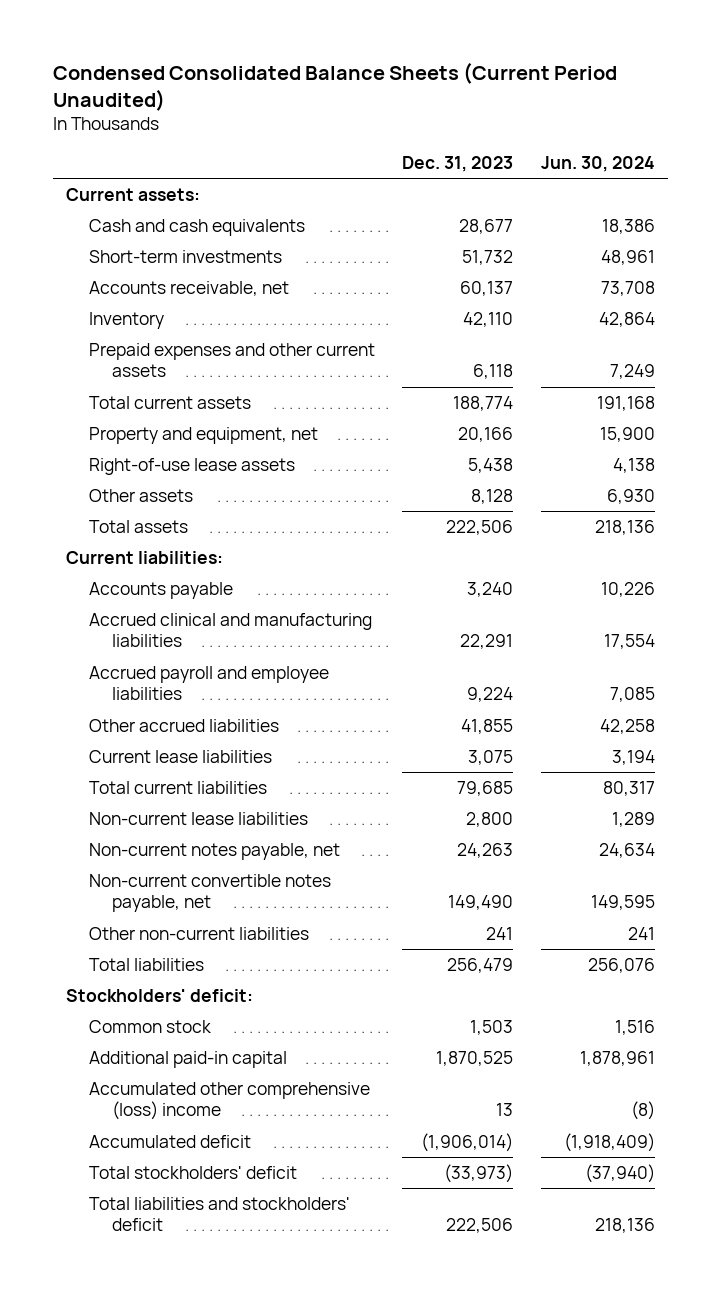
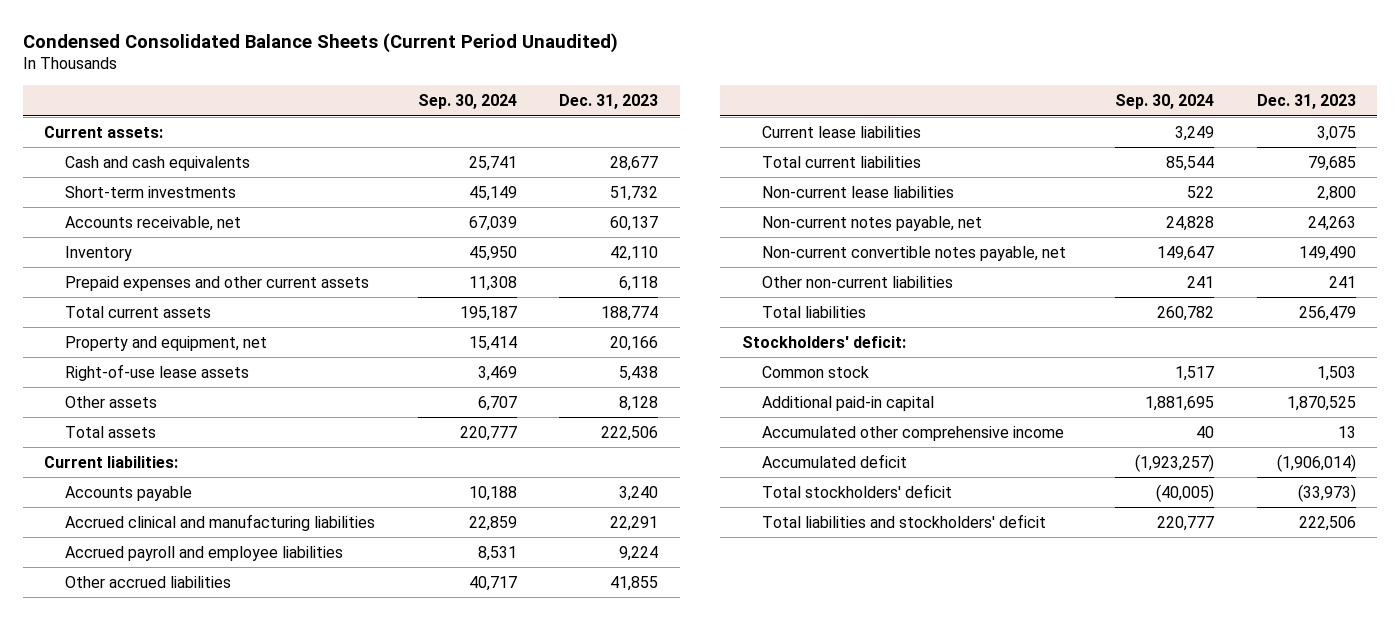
- | Dec. 31, 2023 | Jun. 30, 2024
+ | Sep. 30, 2024 | Dec. 31, 2023
- Accumulated other comprehensive (loss) income | 13 | (8)
+ Accumulated other comprehensive income | 40 | 13

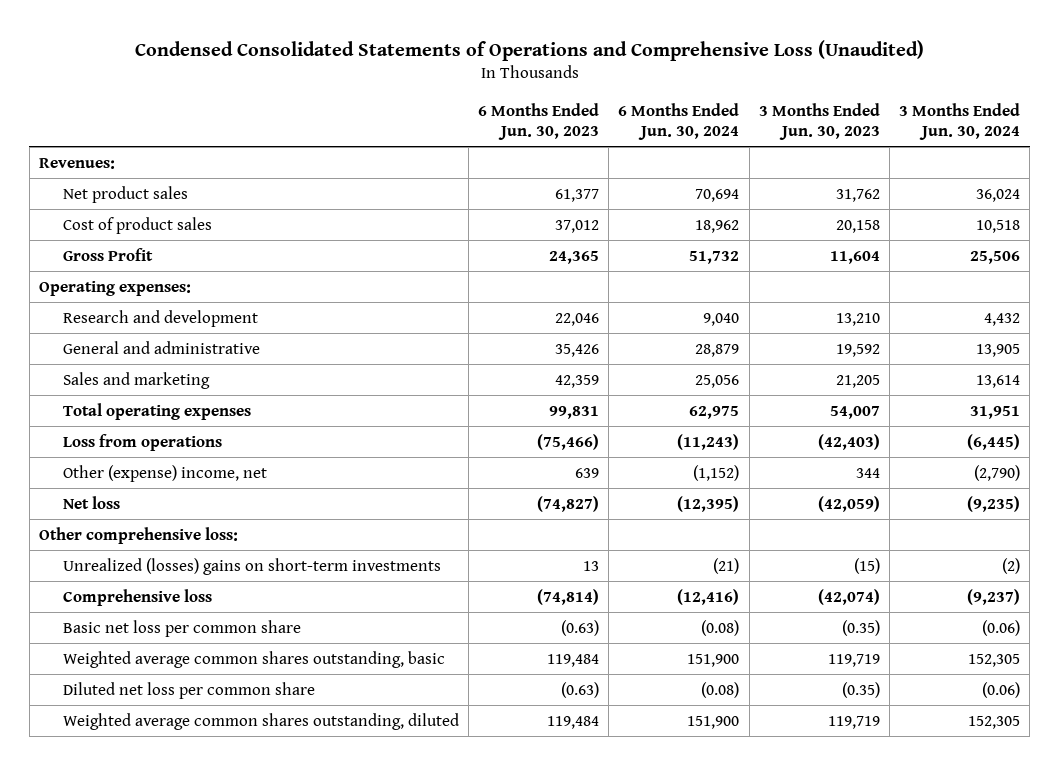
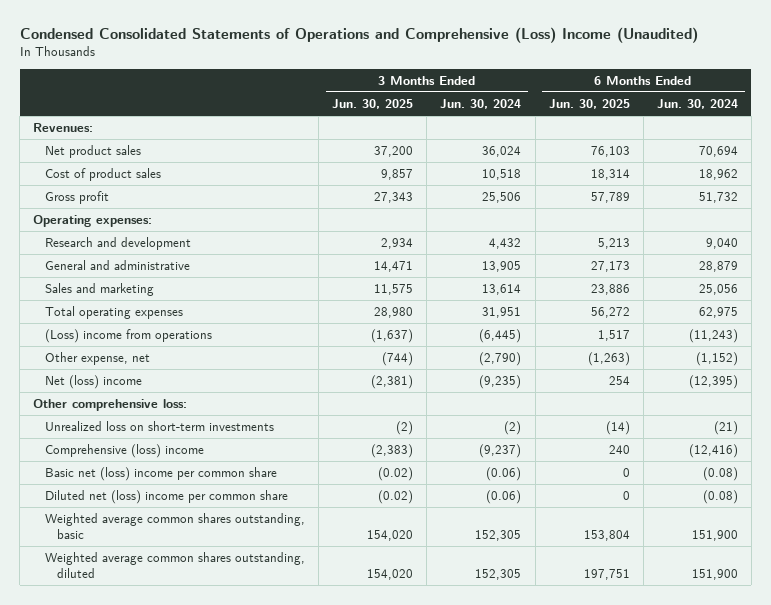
- Condensed Consolidated Statements of Operations and Comprehensive Loss (Unaudited)
+ Condensed Consolidated Statements of Operations and Comprehensive (Loss) Income (Unaudited)
- | 6 Months Ended Jun. 30, 2023 | 6 Months Ended Jun. 30, 2024 | 3 Months Ended Jun. 30, 2023 | 3 Months Ended Jun. 30, 2024
+ | 3 Months Ended Jun. 30, 2025 | 3 Months Ended Jun. 30, 2024 | 6 Months Ended Jun. 30, 2025 | 6 Months Ended Jun. 30, 2024
- Gross Profit | 24,365 | 51,732 | 11,604 | 25,506
+ Gross profit | 27,343 | 25,506 | 57,789 | 51,732
- Loss from operations | (75,466) | (11,243) | (42,403) | (6,445)
- Other (expense) income, net | 639 | (1,152) | 344 | (2,790)
- Net loss | (74,827) | (12,395) | (42,059) | (9,235)
+ (Loss) income from operations | (1,637) | (6,445) | 1,517 | (11,243)
+ Other expense, net | (744) | (2,790) | (1,263) | (1,152)
+ Net (loss) income | (2,381) | (9,235) | 254 | (12,395)
- Unrealized (losses) gains on short-term investments | 13 | (21) | (15) | (2)
- Comprehensive loss | (74,814) | (12,416) | (42,074) | (9,237)
- Basic net loss per common share | (0.63) | (0.08) | (0.35) | (0.06)
+ Unrealized loss on short-term investments | (2) | (2) | (14) | (21)
+ Comprehensive (loss) income | (2,383) | (9,237) | 240 | (12,416)
+ Basic net (loss) income per common share | (0.02) | (0.06) | 0 | (0.08)
+ Diluted net (loss) income per common share | (0.02) | (0.06) | 0 | (0.08)
- Diluted net loss per common share | (0.63) | (0.08) | (0.35) | (0.06)

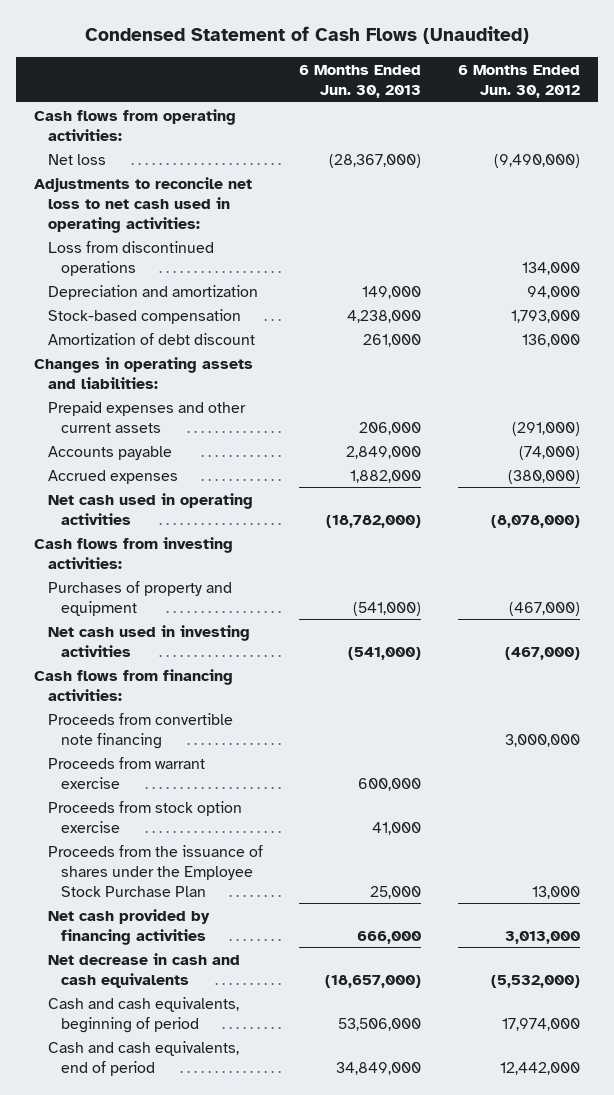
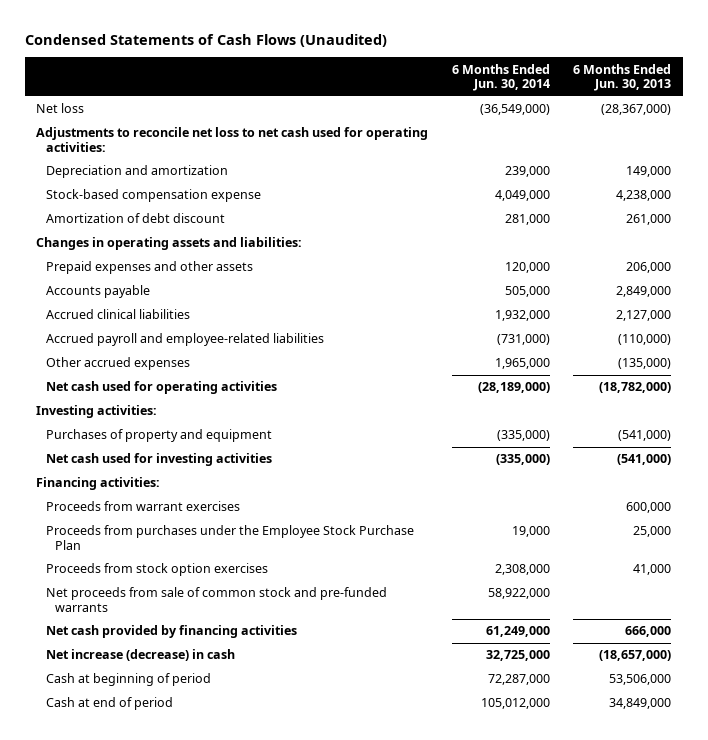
- Condensed Statement of Cash Flows (Unaudited)
+ Condensed Statements of Cash Flows (Unaudited)
- | 6 Months Ended Jun. 30, 2013 | 6 Months Ended Jun. 30, 2012
+ | 6 Months Ended Jun. 30, 2014 | 6 Months Ended Jun. 30, 2013
- Cash flows from operating activities:
- Adjustments to reconcile net loss to net cash used in operating activities:
- Loss from discontinued operations | | 134,000
+ Adjustments to reconcile net loss to net cash used for operating activities:
- Stock-based compensation | 4,238,000 | 1,793,000
+ Stock-based compensation expense | 4,049,000 | 4,238,000
- Prepaid expenses and other current assets | 206,000 | (291,000)
+ Prepaid expenses and other assets | 120,000 | 206,000
- Accrued expenses | 1,882,000 | (380,000)
- Net cash used in operating activities | (18,782,000) | (8,078,000)
- Cash flows from investing activities:
+ Accrued clinical liabilities | 1,932,000 | 2,127,000
+ Accrued payroll and employee-related liabilities | (731,000) | (110,000)
+ Other accrued expenses | 1,965,000 | (135,000)
+ Net cash used for operating activities | (28,189,000) | (18,782,000)
+ Investing activities:
- Net cash used in investing activities | (541,000) | (467,000)
- Cash flows from financing activities:
- Proceeds from convertible note financing | | 3,000,000
- Proceeds from warrant exercise | 600,000 |
- Proceeds from stock option exercise | 41,000 |
- Proceeds from the issuance of shares under the Employee Stock Purchase Plan | 25,000 | 13,000
+ Net cash used for investing activities | (335,000) | (541,000)
+ Financing activities:
+ Proceeds from warrant exercises | | 600,000
+ Proceeds from purchases under the Employee Stock Purchase Plan | 19,000 | 25,000
+ Proceeds from stock option exercises | 2,308,000 | 41,000
+ Net proceeds from sale of common stock and pre-funded warrants | 58,922,000 |
- Net decrease in cash and cash equivalents | (18,657,000) | (5,532,000)
- Cash and cash equivalents, beginning of period | 53,506,000 | 17,974,000
- Cash and cash equivalents, end of period | 34,849,000 | 12,442,000
+ Net increase (decrease) in cash | 32,725,000 | (18,657,000)
+ Cash at beginning of period | 72,287,000 | 53,506,000
+ Cash at end of period | 105,012,000 | 34,849,000

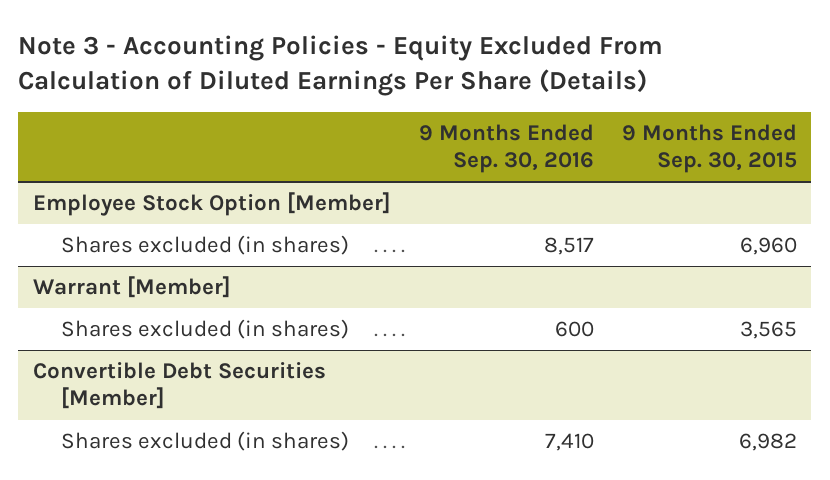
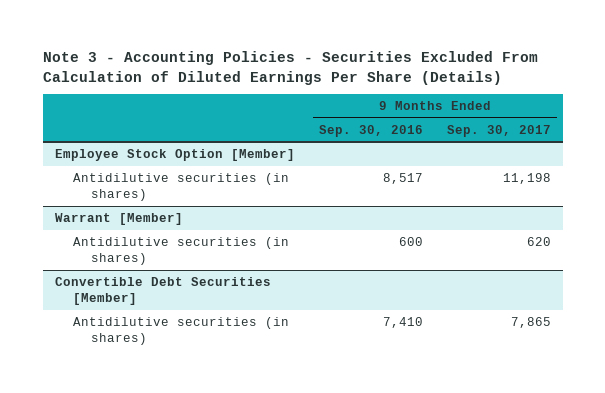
- Note 3 - Accounting Policies - Equity Excluded From Calculation of Diluted Earnings Per Share (Details)
+ Note 3 - Accounting Policies - Securities Excluded From Calculation of Diluted Earnings Per Share (Details)
- | 9 Months Ended Sep. 30, 2016 | 9 Months Ended Sep. 30, 2015
+ | 9 Months Ended Sep. 30, 2016 | 9 Months Ended Sep. 30, 2017
@ Employee Stock Option [Member]
- Shares excluded (in shares) | 8,517 | 6,960
+ Antidilutive securities (in shares) | 8,517 | 11,198
@ Warrant [Member]
- Shares excluded (in shares) | 600 | 3,565
+ Antidilutive securities (in shares) | 600 | 620
@ Convertible Debt Securities [Member]
- Shares excluded (in shares) | 7,410 | 6,982
+ Antidilutive securities (in shares) | 7,410 | 7,865

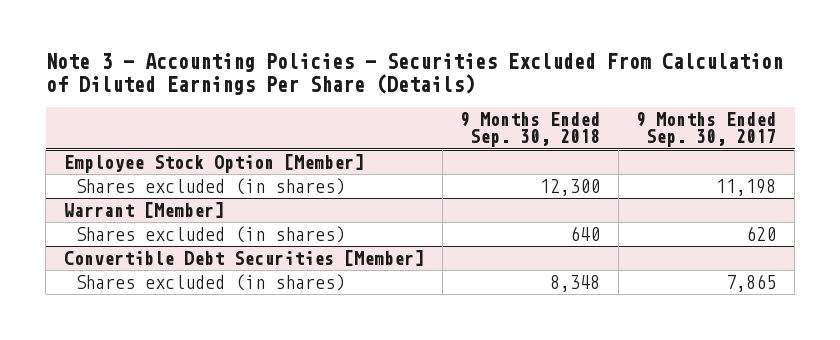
- | 9 Months Ended Sep. 30, 2016 | 9 Months Ended Sep. 30, 2017
+ | 9 Months Ended Sep. 30, 2018 | 9 Months Ended Sep. 30, 2017
@ Employee Stock Option [Member]
- Antidilutive securities (in shares) | 8,517 | 11,198
+ Shares excluded (in shares) | 12,300 | 11,198
@ Warrant [Member]
- Antidilutive securities (in shares) | 600 | 620
+ Shares excluded (in shares) | 640 | 620
@ Convertible Debt Securities [Member]
- Antidilutive securities (in shares) | 7,410 | 7,865
+ Shares excluded (in shares) | 8,348 | 7,865

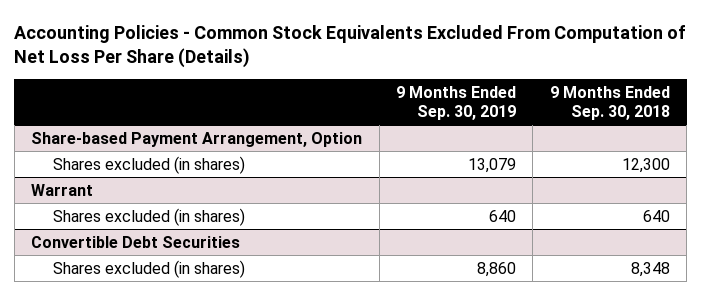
- Note 3 - Accounting Policies - Securities Excluded From Calculation of Diluted Earnings Per Share (Details)
+ Accounting Policies - Common Stock Equivalents Excluded From Computation of Net Loss Per Share (Details)
- | 9 Months Ended Sep. 30, 2018 | 9 Months Ended Sep. 30, 2017
+ | 9 Months Ended Sep. 30, 2019 | 9 Months Ended Sep. 30, 2018
- Employee Stock Option [Member]
+ Share-based Payment Arrangement, Option
- Warrant [Member]
+ Warrant
- Convertible Debt Securities [Member]
+ Convertible Debt Securities

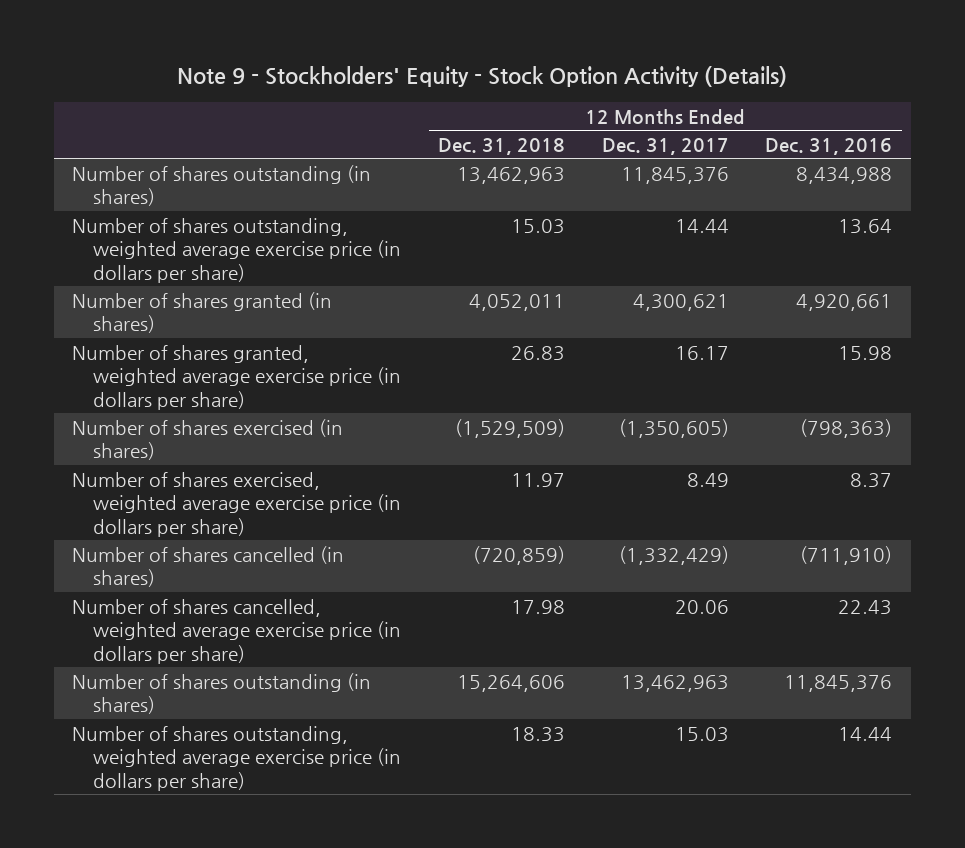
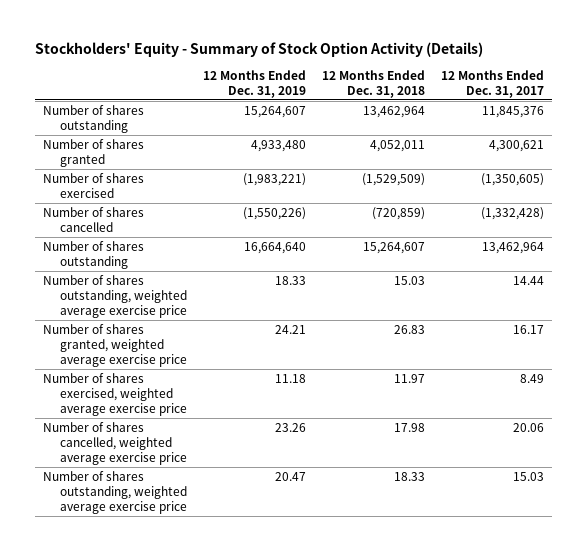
- Note 9 - Stockholders' Equity - Stock Option Activity (Details)
+ Stockholders' Equity - Summary of Stock Option Activity (Details)
- | 12 Months Ended Dec. 31, 2018 | 12 Months Ended Dec. 31, 2017 | 12 Months Ended Dec. 31, 2016
+ | 12 Months Ended Dec. 31, 2019 | 12 Months Ended Dec. 31, 2018 | 12 Months Ended Dec. 31, 2017
- Number of shares outstanding (in shares) | 13,462,963 | 11,845,376 | 8,434,988
- Number of shares outstanding, weighted average exercise price (in dollars per share) | 15.03 | 14.44 | 13.64
- Number of shares granted (in shares) | 4,052,011 | 4,300,621 | 4,920,661
- Number of shares granted, weighted average exercise price (in dollars per share) | 26.83 | 16.17 | 15.98
- Number of shares exercised (in shares) | (1,529,509) | (1,350,605) | (798,363)
- Number of shares exercised, weighted average exercise price (in dollars per share) | 11.97 | 8.49 | 8.37
- Number of shares cancelled (in shares) | (720,859) | (1,332,429) | (711,910)
- Number of shares cancelled, weighted average exercise price (in dollars per share) | 17.98 | 20.06 | 22.43
- Number of shares outstanding (in shares) | 15,264,606 | 13,462,963 | 11,845,376
- Number of shares outstanding, weighted average exercise price (in dollars per share) | 18.33 | 15.03 | 14.44
+ Number of shares outstanding | 15,264,607 | 13,462,964 | 11,845,376
+ Number of shares granted | 4,933,480 | 4,052,011 | 4,300,621
+ Number of shares exercised | (1,983,221) | (1,529,509) | (1,350,605)
+ Number of shares cancelled | (1,550,226) | (720,859) | (1,332,428)
+ Number of shares outstanding | 16,664,640 | 15,264,607 | 13,462,964
+ Number of shares outstanding, weighted average exercise price | 18.33 | 15.03 | 14.44
+ Number of shares granted, weighted average exercise price | 24.21 | 26.83 | 16.17
+ Number of shares exercised, weighted average exercise price | 11.18 | 11.97 | 8.49
+ Number of shares cancelled, weighted average exercise price | 23.26 | 17.98 | 20.06
+ Number of shares outstanding, weighted average exercise price | 20.47 | 18.33 | 15.03

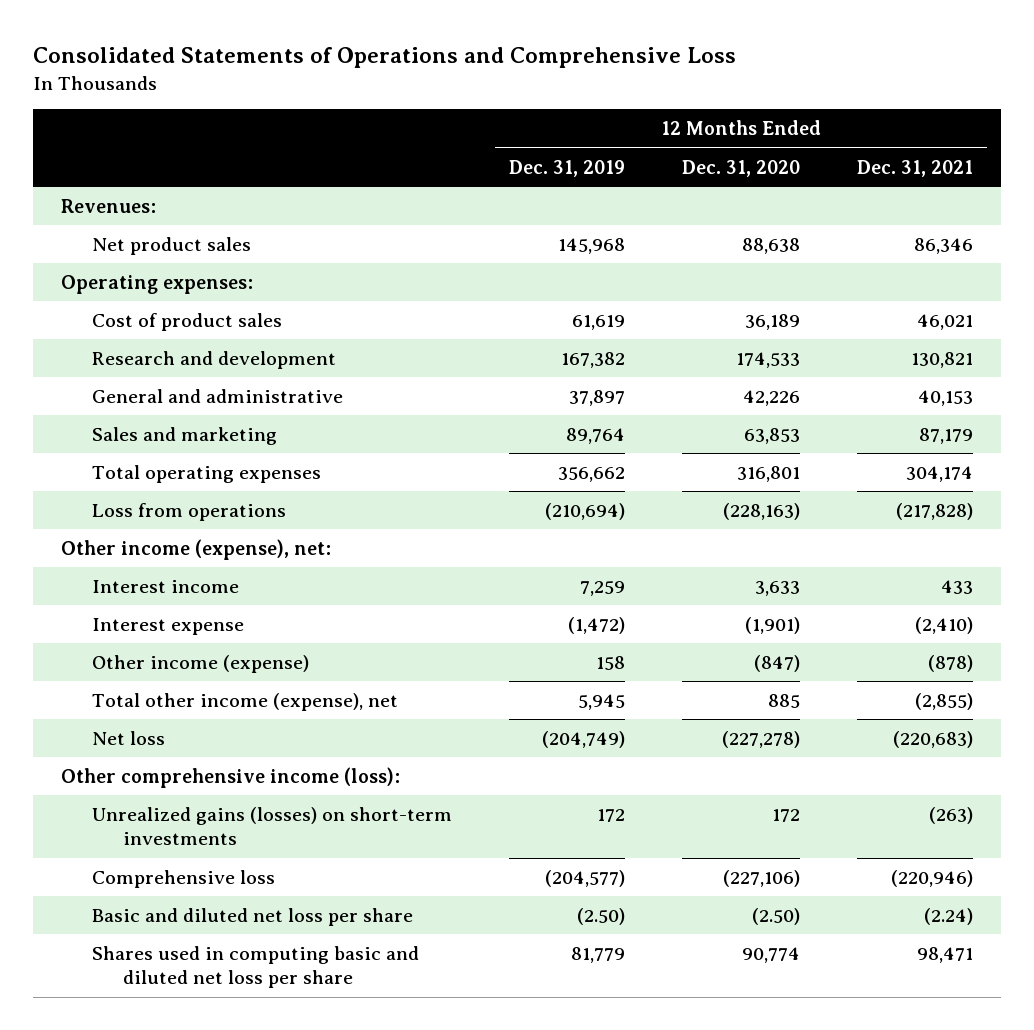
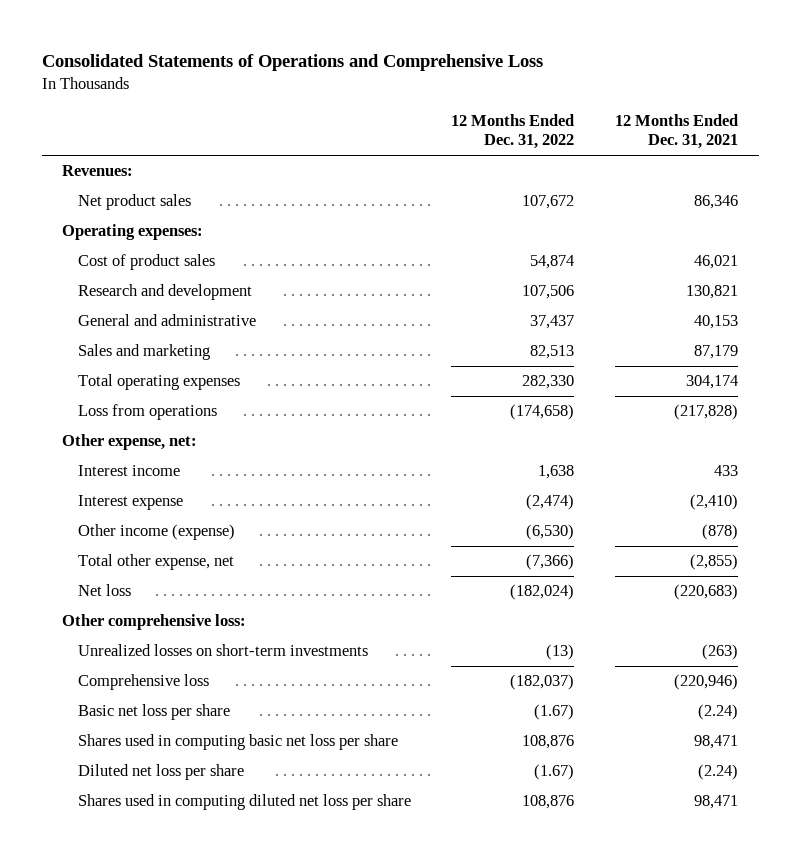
- | 12 Months Ended Dec. 31, 2019 | 12 Months Ended Dec. 31, 2020 | 12 Months Ended Dec. 31, 2021
+ | 12 Months Ended Dec. 31, 2022 | 12 Months Ended Dec. 31, 2021
- Other income (expense), net:
+ Other expense, net:
- Total other income (expense), net | 5,945 | 885 | (2,855)
+ Total other expense, net | (7,366) | (2,855)
- Other comprehensive income (loss):
- Unrealized gains (losses) on short-term investments | 172 | 172 | (263)
+ Other comprehensive loss:
+ Unrealized losses on short-term investments | (13) | (263)
- Basic and diluted net loss per share | (2.50) | (2.50) | (2.24)
- Shares used in computing basic and diluted net loss per share | 81,779 | 90,774 | 98,471
+ Basic net loss per share | (1.67) | (2.24)
+ Shares used in computing basic net loss per share | 108,876 | 98,471
+ Diluted net loss per share | (1.67) | (2.24)
+ Shares used in computing diluted net loss per share | 108,876 | 98,471

